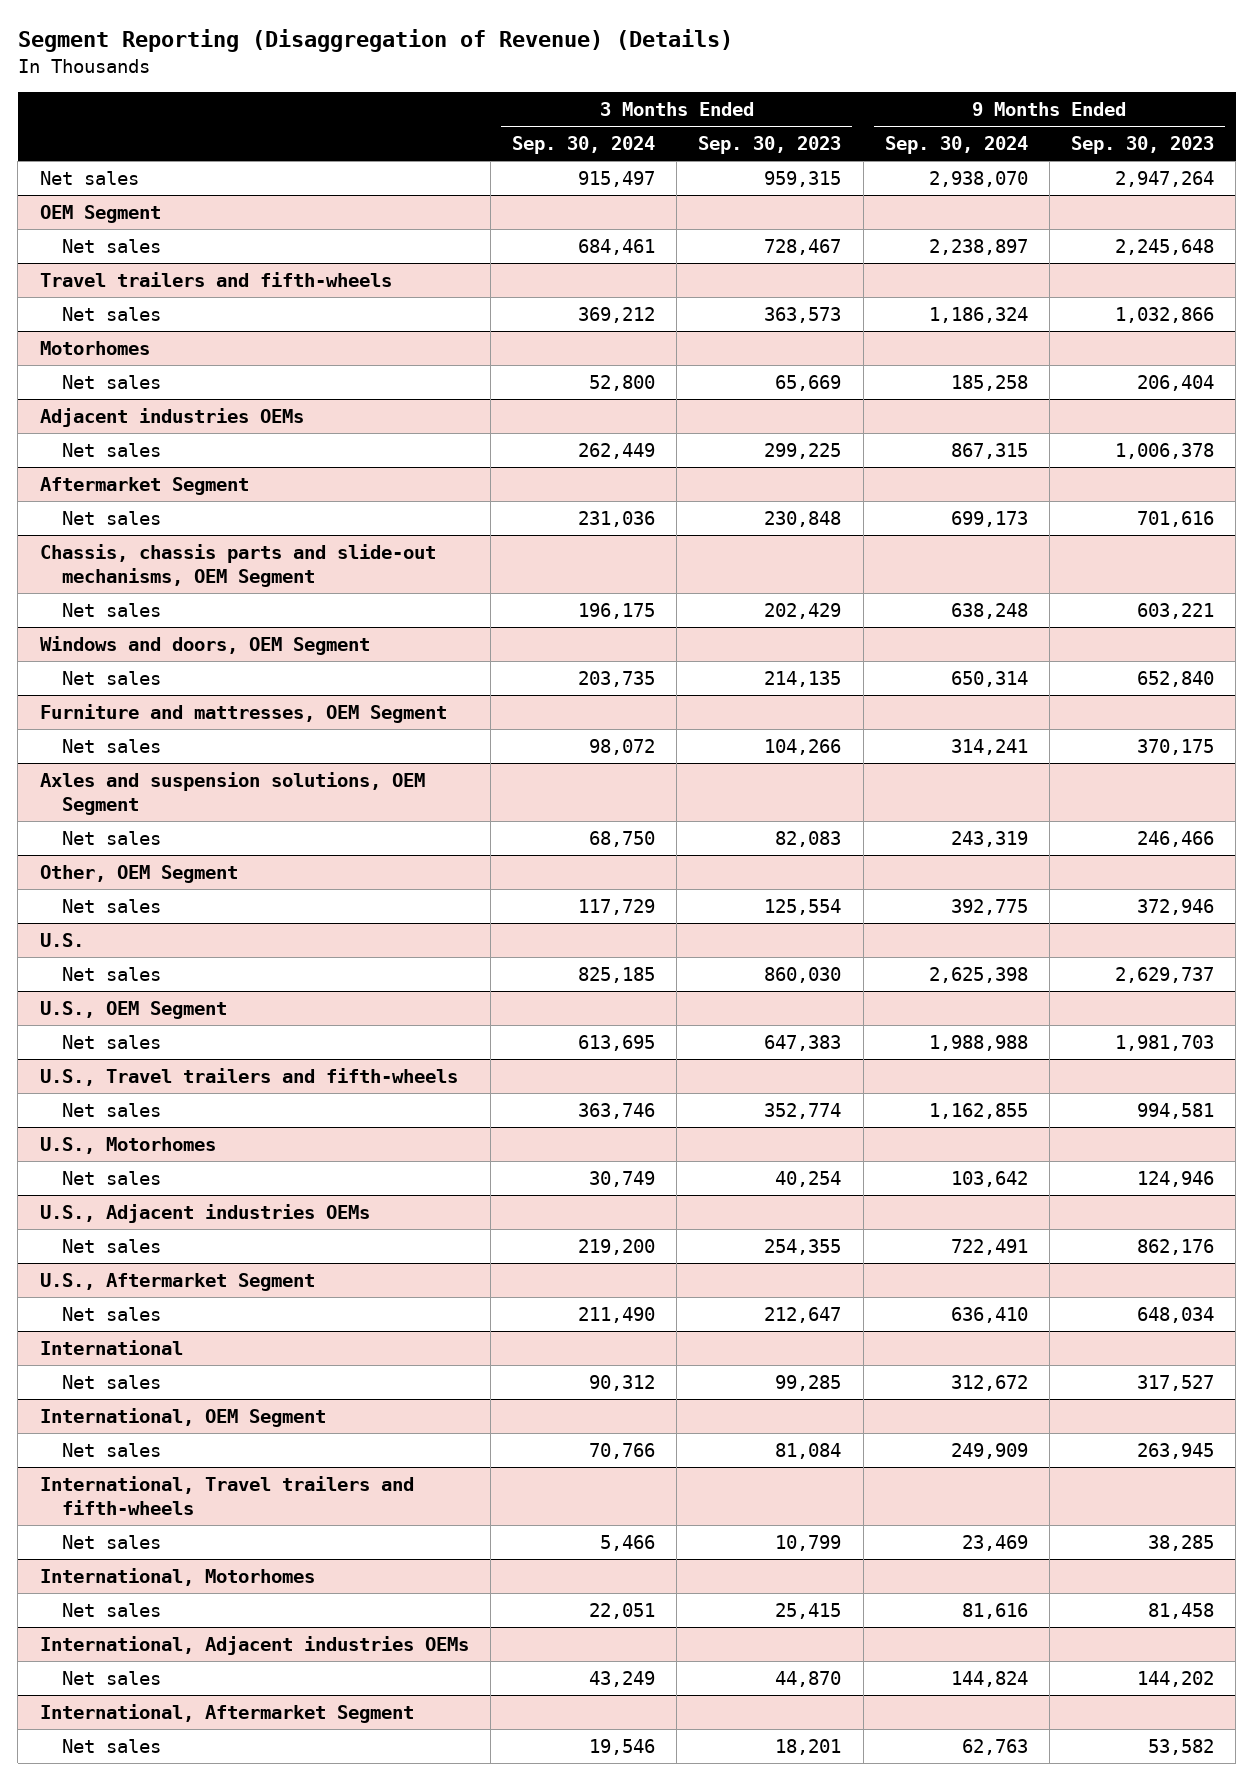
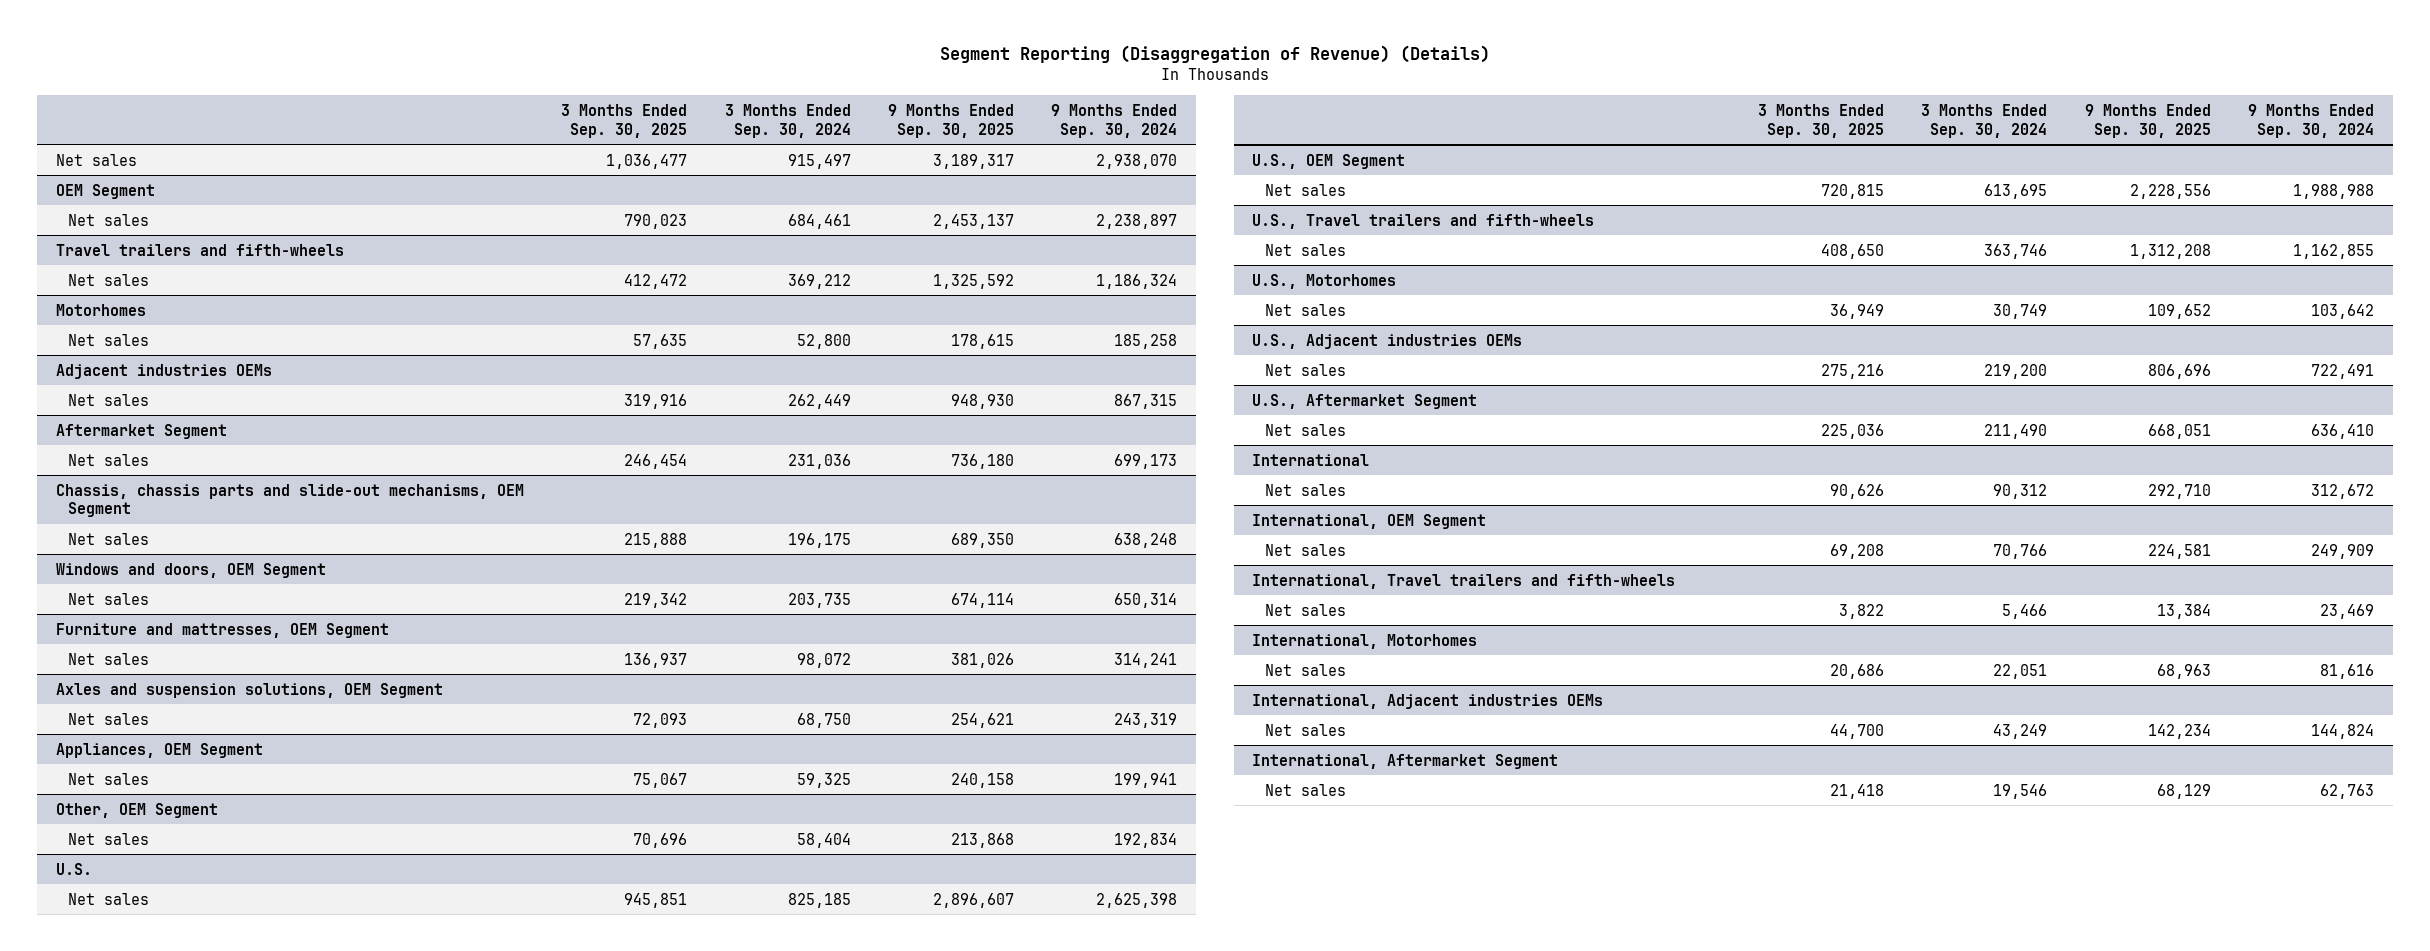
- | 3 Months Ended Sep. 30, 2024 | 3 Months Ended Sep. 30, 2023 | 9 Months Ended Sep. 30, 2024 | 9 Months Ended Sep. 30, 2023
+ | 3 Months Ended Sep. 30, 2025 | 3 Months Ended Sep. 30, 2024 | 9 Months Ended Sep. 30, 2025 | 9 Months Ended Sep. 30, 2024
+ Appliances, OEM Segment
+ Net sales | 75,067 | 59,325 | 240,158 | 199,941
@ Other, OEM Segment
- Net sales | 117,729 | 125,554 | 392,775 | 372,946
+ Net sales | 70,696 | 58,404 | 213,868 | 192,834

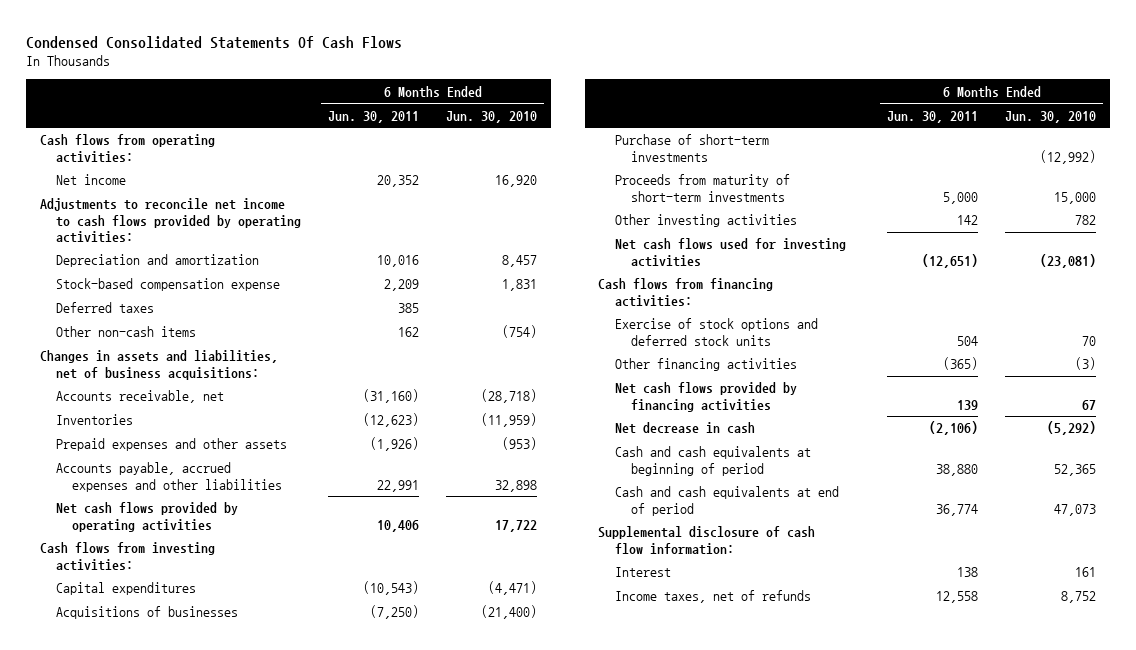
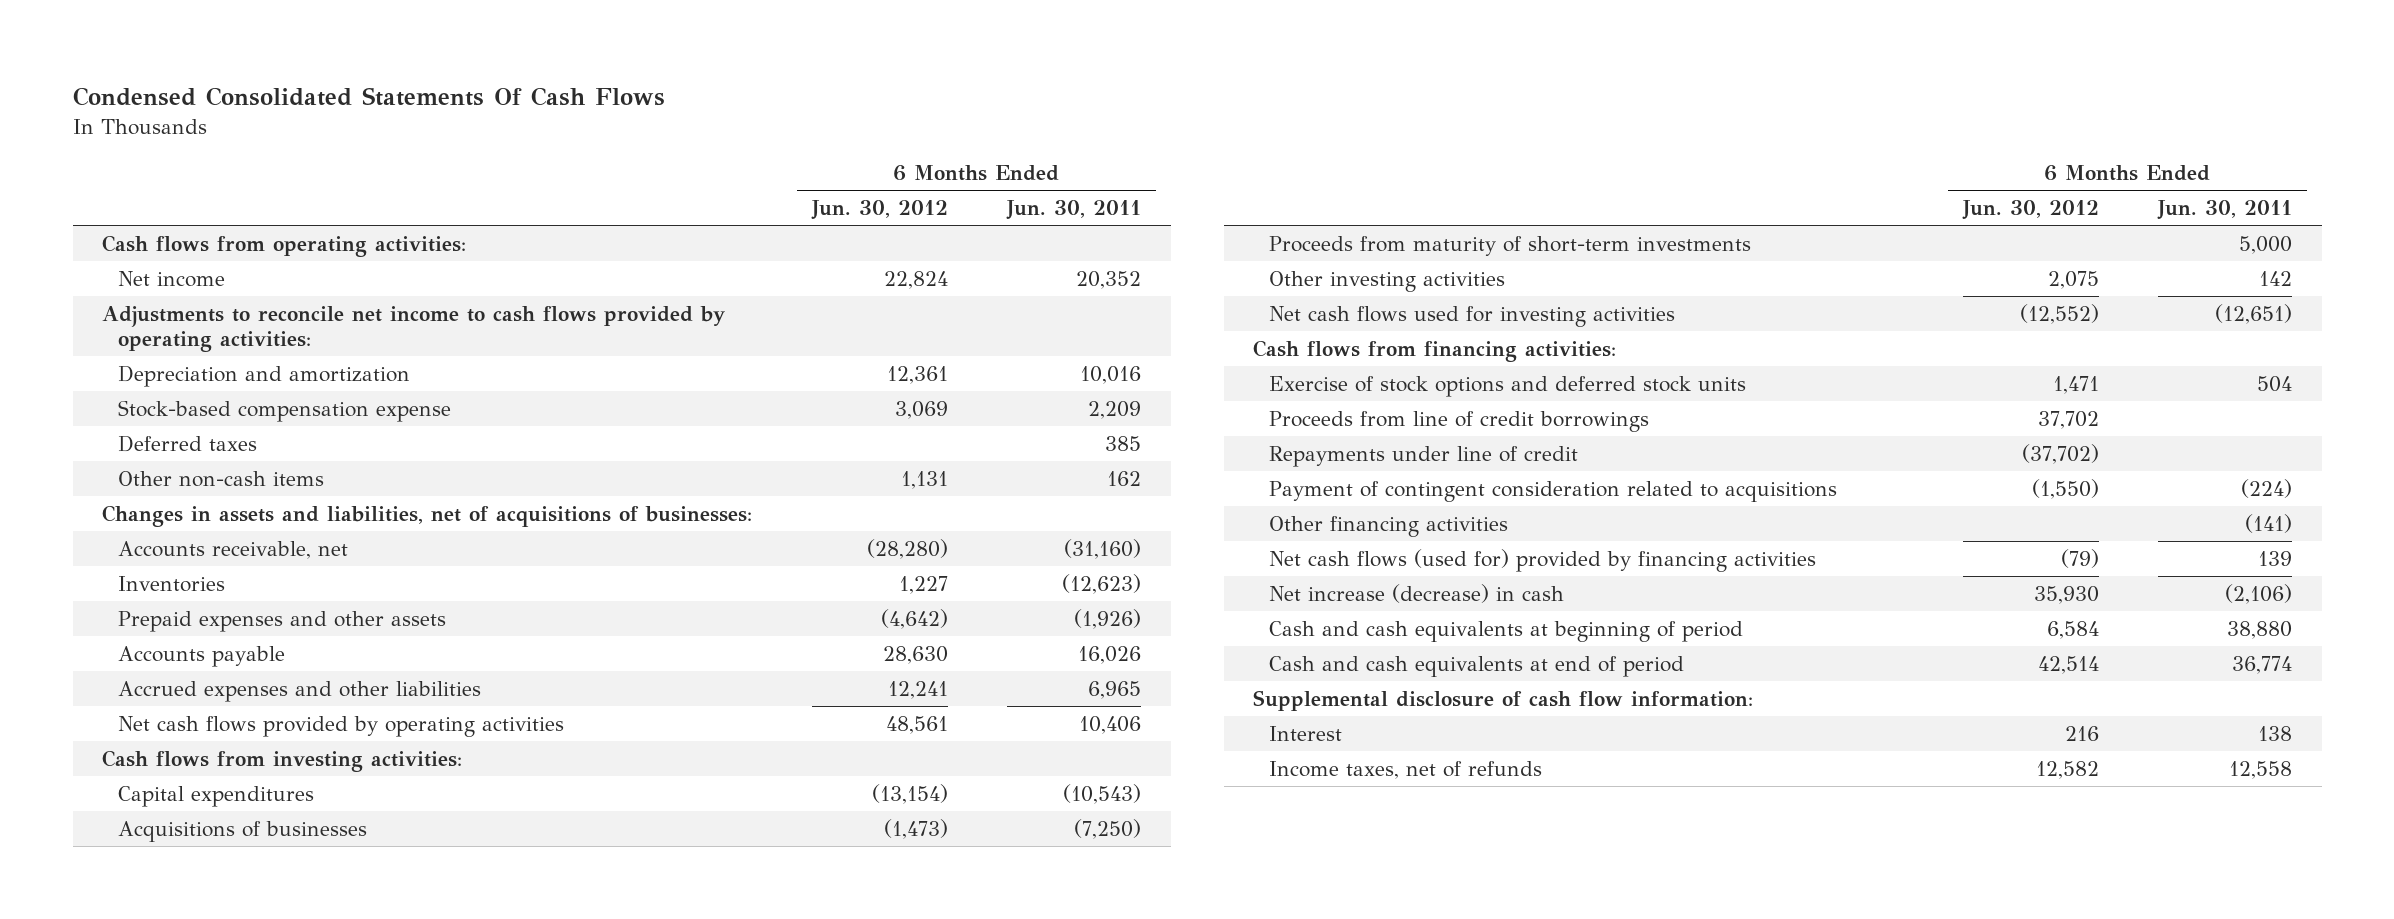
- | 6 Months Ended Jun. 30, 2011 | 6 Months Ended Jun. 30, 2010
+ | 6 Months Ended Jun. 30, 2012 | 6 Months Ended Jun. 30, 2011
- Changes in assets and liabilities, net of business acquisitions:
+ Changes in assets and liabilities, net of acquisitions of businesses:
- Accounts payable, accrued expenses and other liabilities | 22,991 | 32,898
+ Accounts payable | 28,630 | 16,026
+ Accrued expenses and other liabilities | 12,241 | 6,965
- Purchase of short-term investments | | (12,992)
- Other financing activities | (365) | (3)
- Net cash flows provided by financing activities | 139 | 67
- Net decrease in cash | (2,106) | (5,292)
+ Proceeds from line of credit borrowings | 37,702 |
+ Repayments under line of credit | (37,702) |
+ Payment of contingent consideration related to acquisitions | (1,550) | (224)
+ Other financing activities | | (141)
+ Net cash flows (used for) provided by financing activities | (79) | 139
+ Net increase (decrease) in cash | 35,930 | (2,106)

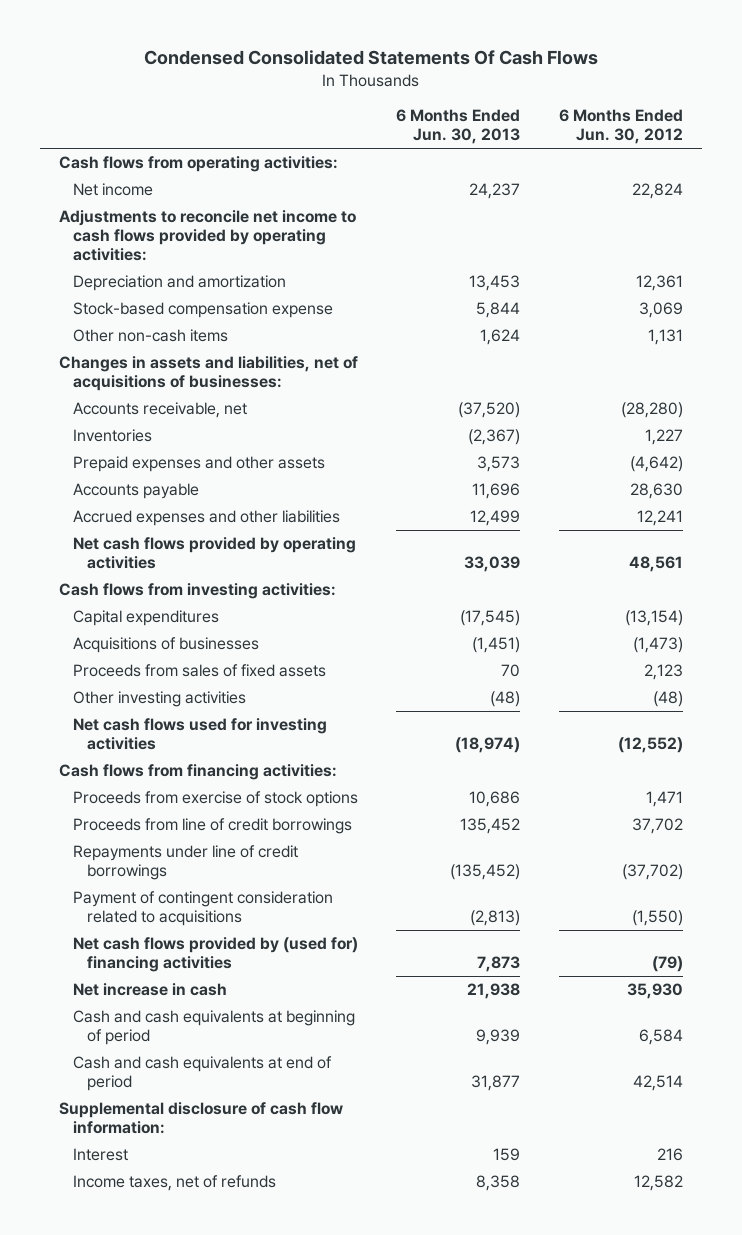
- | 6 Months Ended Jun. 30, 2012 | 6 Months Ended Jun. 30, 2011
+ | 6 Months Ended Jun. 30, 2013 | 6 Months Ended Jun. 30, 2012
- Deferred taxes | | 385
- Proceeds from maturity of short-term investments | | 5,000
- Other investing activities | 2,075 | 142
+ Proceeds from sales of fixed assets | 70 | 2,123
+ Other investing activities | (48) | (48)
- Exercise of stock options and deferred stock units | 1,471 | 504
+ Proceeds from exercise of stock options | 10,686 | 1,471
- Repayments under line of credit | (37,702) |
+ Repayments under line of credit borrowings | (135,452) | (37,702)
- Other financing activities | | (141)
- Net cash flows (used for) provided by financing activities | (79) | 139
- Net increase (decrease) in cash | 35,930 | (2,106)
+ Net cash flows provided by (used for) financing activities | 7,873 | (79)
+ Net increase in cash | 21,938 | 35,930

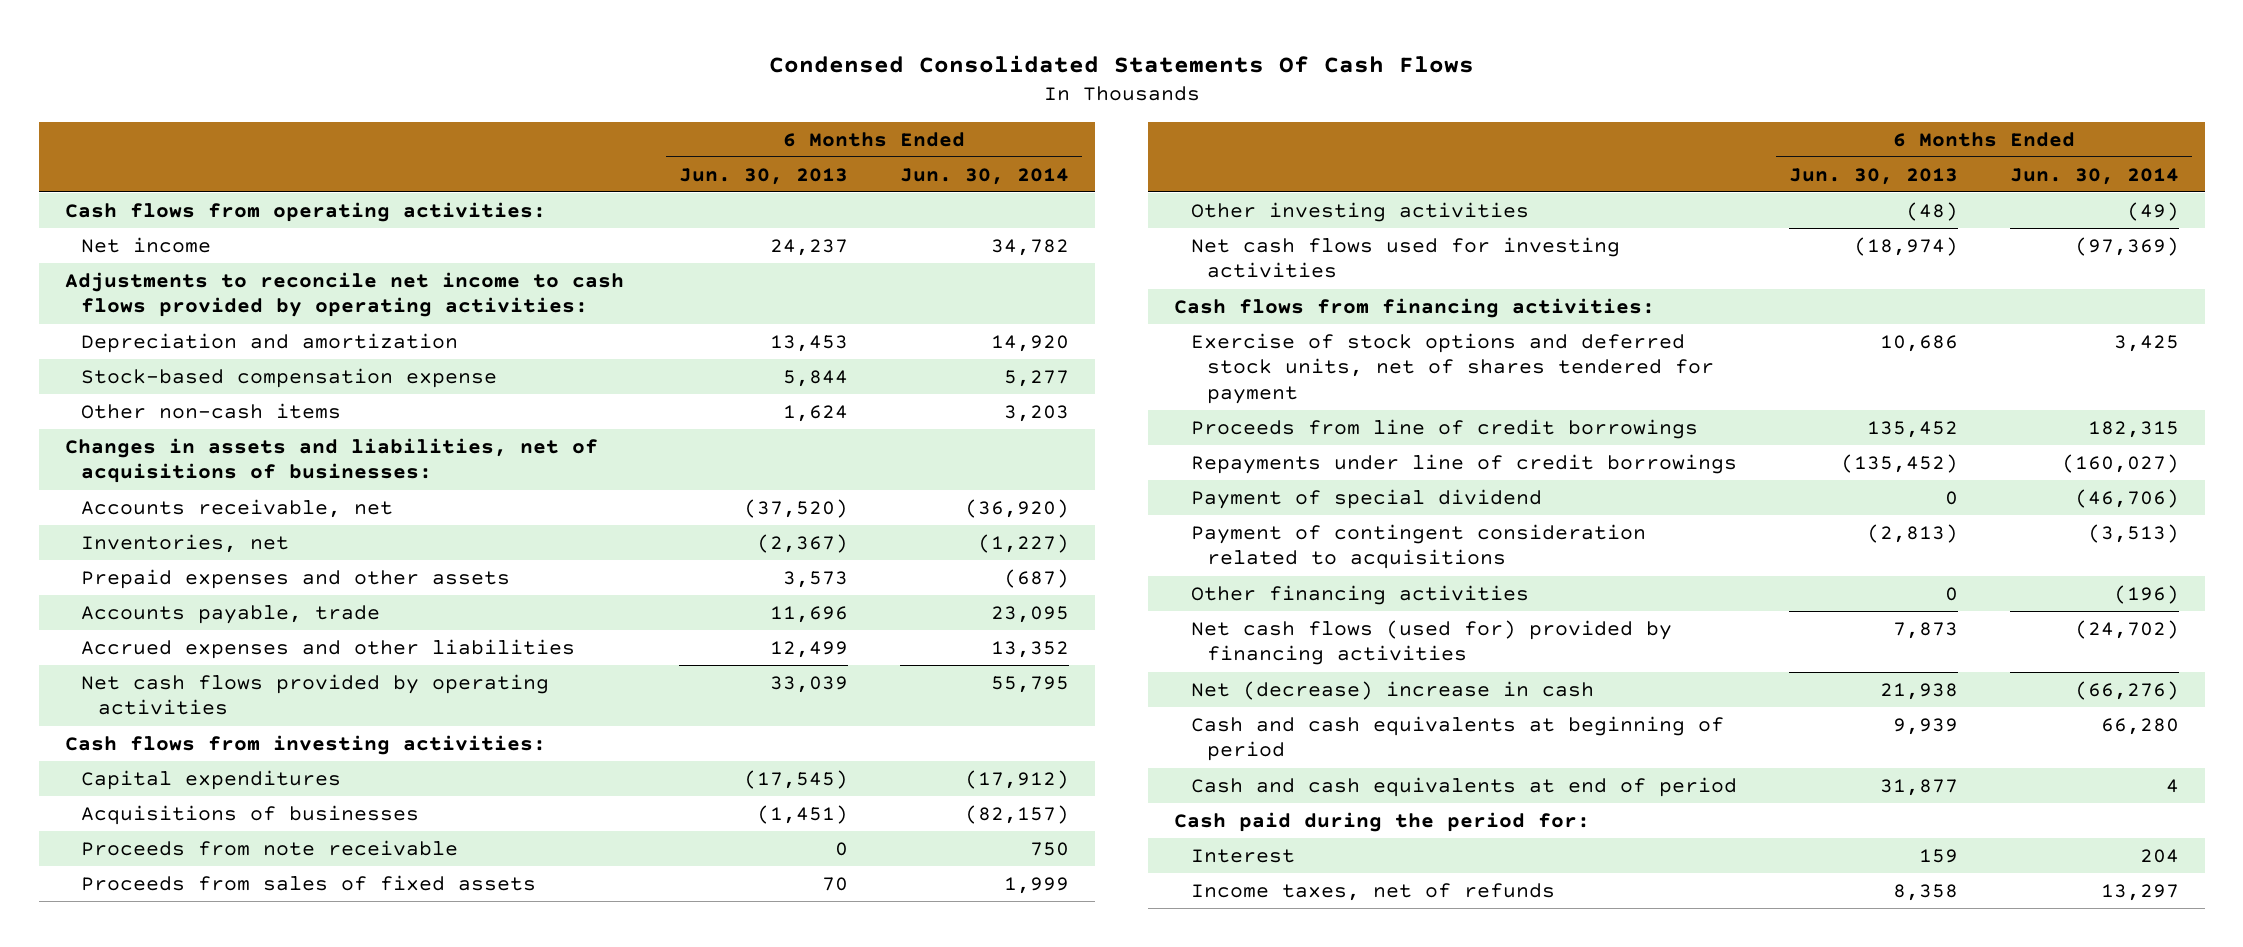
- | 6 Months Ended Jun. 30, 2013 | 6 Months Ended Jun. 30, 2012
+ | 6 Months Ended Jun. 30, 2013 | 6 Months Ended Jun. 30, 2014
- Inventories | (2,367) | 1,227
+ Inventories, net | (2,367) | (1,227)
- Accounts payable | 11,696 | 28,630
+ Accounts payable, trade | 11,696 | 23,095
+ Proceeds from note receivable | 0 | 750
- Proceeds from exercise of stock options | 10,686 | 1,471
+ Exercise of stock options and deferred stock units, net of shares tendered for payment | 10,686 | 3,425
+ Payment of special dividend | 0 | (46,706)
- Net cash flows provided by (used for) financing activities | 7,873 | (79)
- Net increase in cash | 21,938 | 35,930
+ Other financing activities | 0 | (196)
+ Net cash flows (used for) provided by financing activities | 7,873 | (24,702)
+ Net (decrease) increase in cash | 21,938 | (66,276)
- Supplemental disclosure of cash flow information:
+ Cash paid during the period for:

